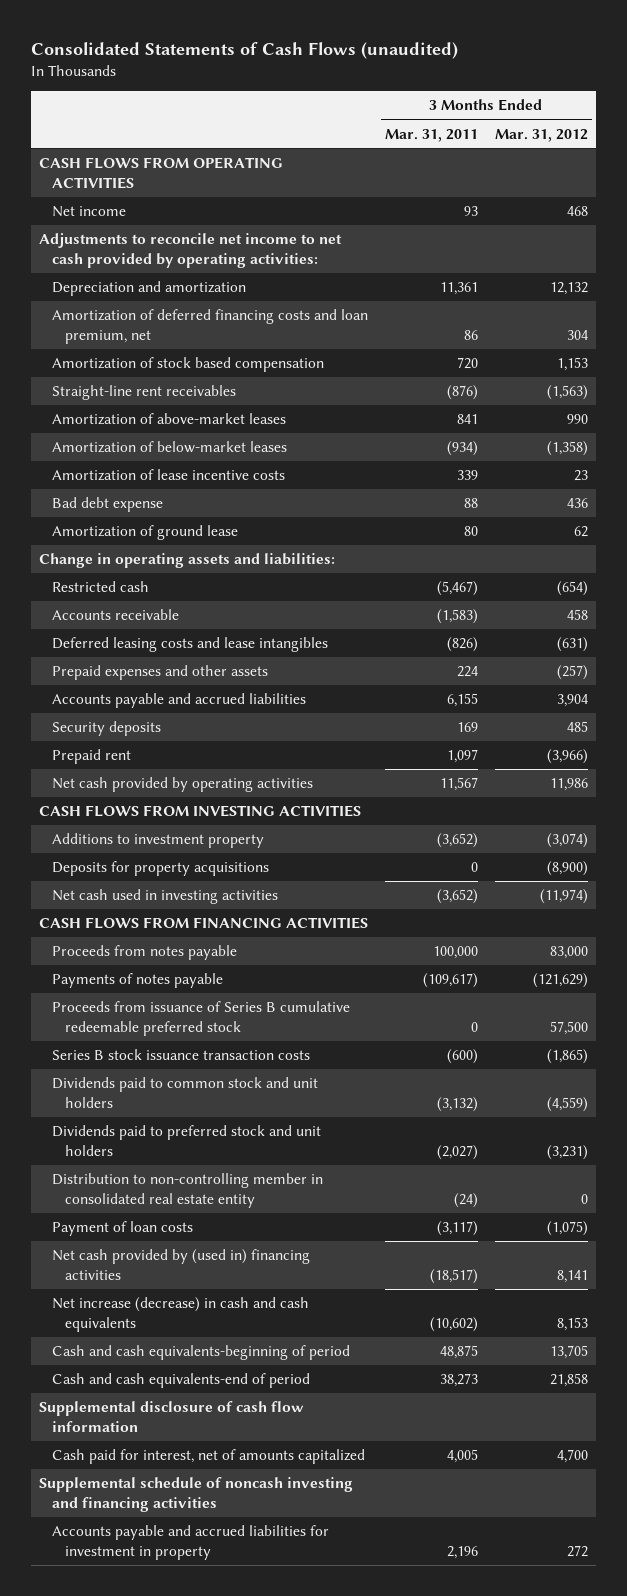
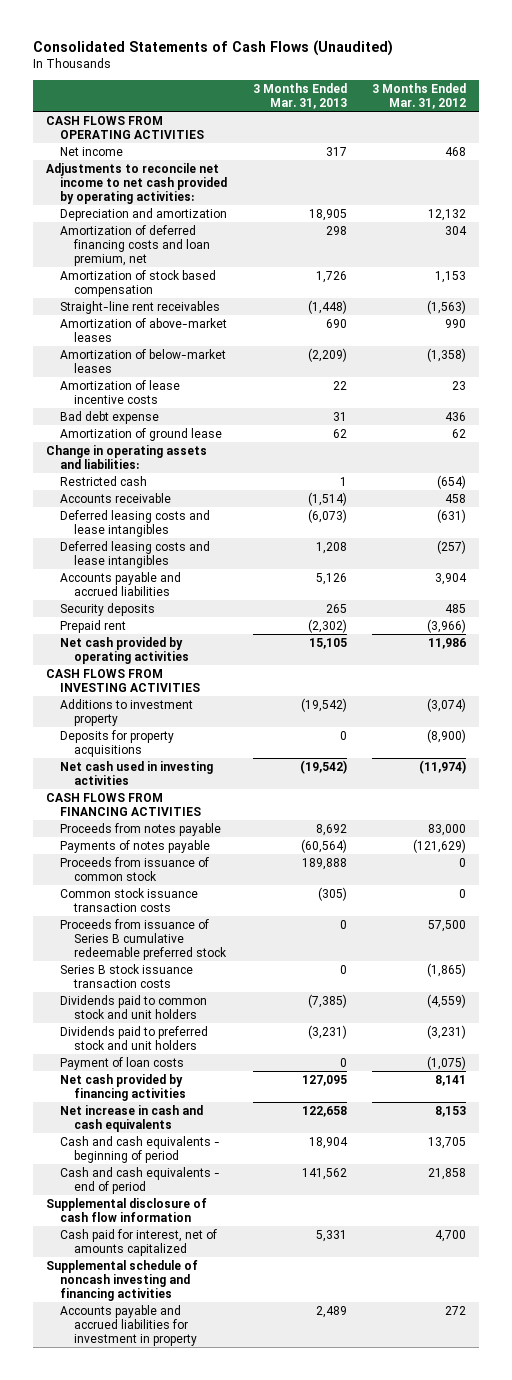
- Consolidated Statements of Cash Flows (unaudited)
+ Consolidated Statements of Cash Flows (Unaudited)
- | 3 Months Ended Mar. 31, 2011 | 3 Months Ended Mar. 31, 2012
+ | 3 Months Ended Mar. 31, 2013 | 3 Months Ended Mar. 31, 2012
- Prepaid expenses and other assets | 224 | (257)
+ Deferred leasing costs and lease intangibles | 1,208 | (257)
+ Proceeds from issuance of common stock | 189,888 | 0
+ Common stock issuance transaction costs | (305) | 0
- Distribution to non-controlling member in consolidated real estate entity | (24) | 0
- Net cash provided by (used in) financing activities | (18,517) | 8,141
- Net increase (decrease) in cash and cash equivalents | (10,602) | 8,153
- Cash and cash equivalents-beginning of period | 48,875 | 13,705
- Cash and cash equivalents-end of period | 38,273 | 21,858
+ Net cash provided by financing activities | 127,095 | 8,141
+ Net increase in cash and cash equivalents | 122,658 | 8,153
+ Cash and cash equivalents - beginning of period | 18,904 | 13,705
+ Cash and cash equivalents - end of period | 141,562 | 21,858

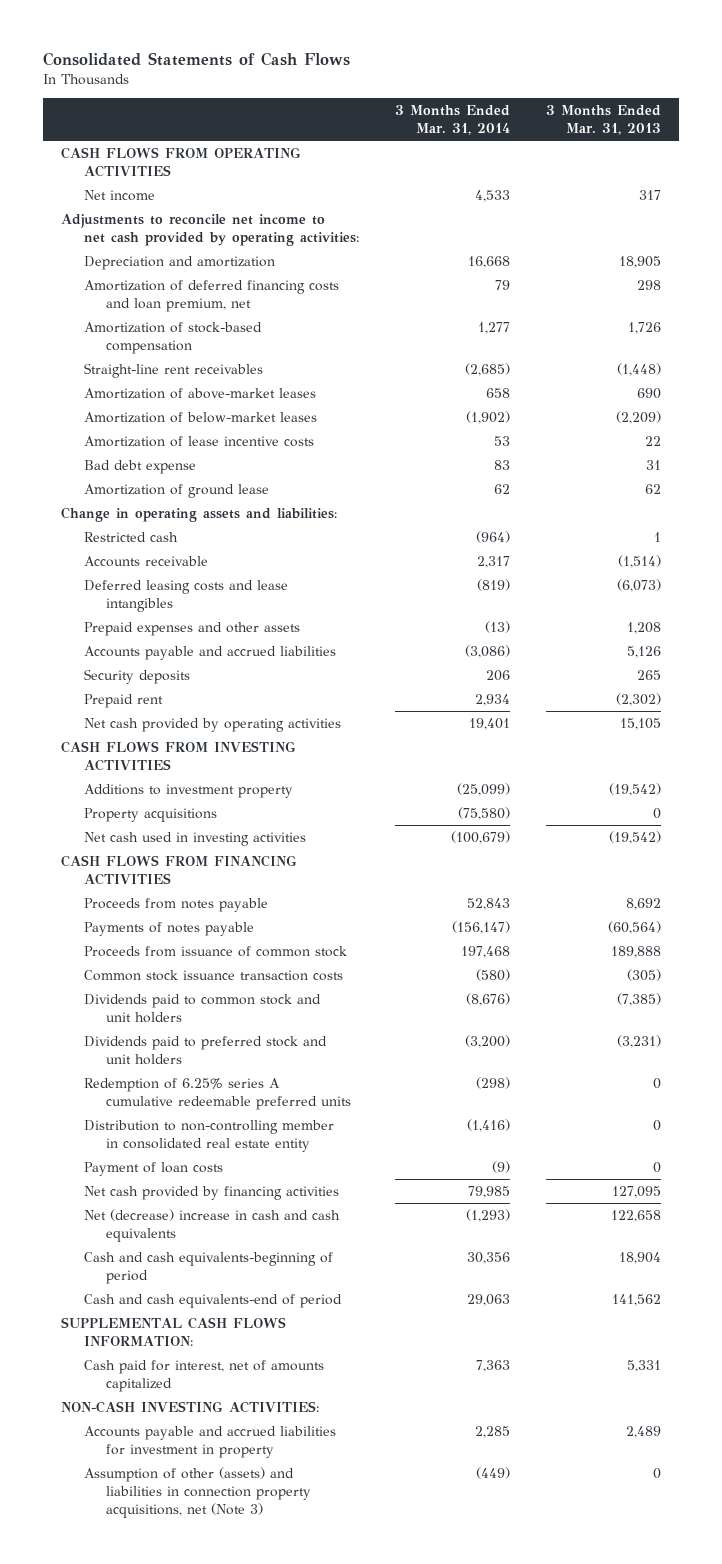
- Consolidated Statements of Cash Flows (Unaudited)
+ Consolidated Statements of Cash Flows
- | 3 Months Ended Mar. 31, 2013 | 3 Months Ended Mar. 31, 2012
+ | 3 Months Ended Mar. 31, 2014 | 3 Months Ended Mar. 31, 2013
- Amortization of stock based compensation | 1,726 | 1,153
+ Amortization of stock-based compensation | 1,277 | 1,726
- Deferred leasing costs and lease intangibles | 1,208 | (257)
+ Prepaid expenses and other assets | (13) | 1,208
- Deposits for property acquisitions | 0 | (8,900)
+ Property acquisitions | (75,580) | 0
- Proceeds from issuance of Series B cumulative redeemable preferred stock | 0 | 57,500
- Series B stock issuance transaction costs | 0 | (1,865)
+ Redemption of 6.25% series A cumulative redeemable preferred units | (298) | 0
+ Distribution to non-controlling member in consolidated real estate entity | (1,416) | 0
- Net increase in cash and cash equivalents | 122,658 | 8,153
- Cash and cash equivalents - beginning of period | 18,904 | 13,705
- Cash and cash equivalents - end of period | 141,562 | 21,858
- Supplemental disclosure of cash flow information
+ Net (decrease) increase in cash and cash equivalents | (1,293) | 122,658
+ Cash and cash equivalents-beginning of period | 30,356 | 18,904
+ Cash and cash equivalents-end of period | 29,063 | 141,562
+ SUPPLEMENTAL CASH FLOWS INFORMATION:
- Supplemental schedule of noncash investing and financing activities
+ NON-CASH INVESTING ACTIVITIES:
+ Assumption of other (assets) and liabilities in connection property acquisitions, net (Note 3) | (449) | 0

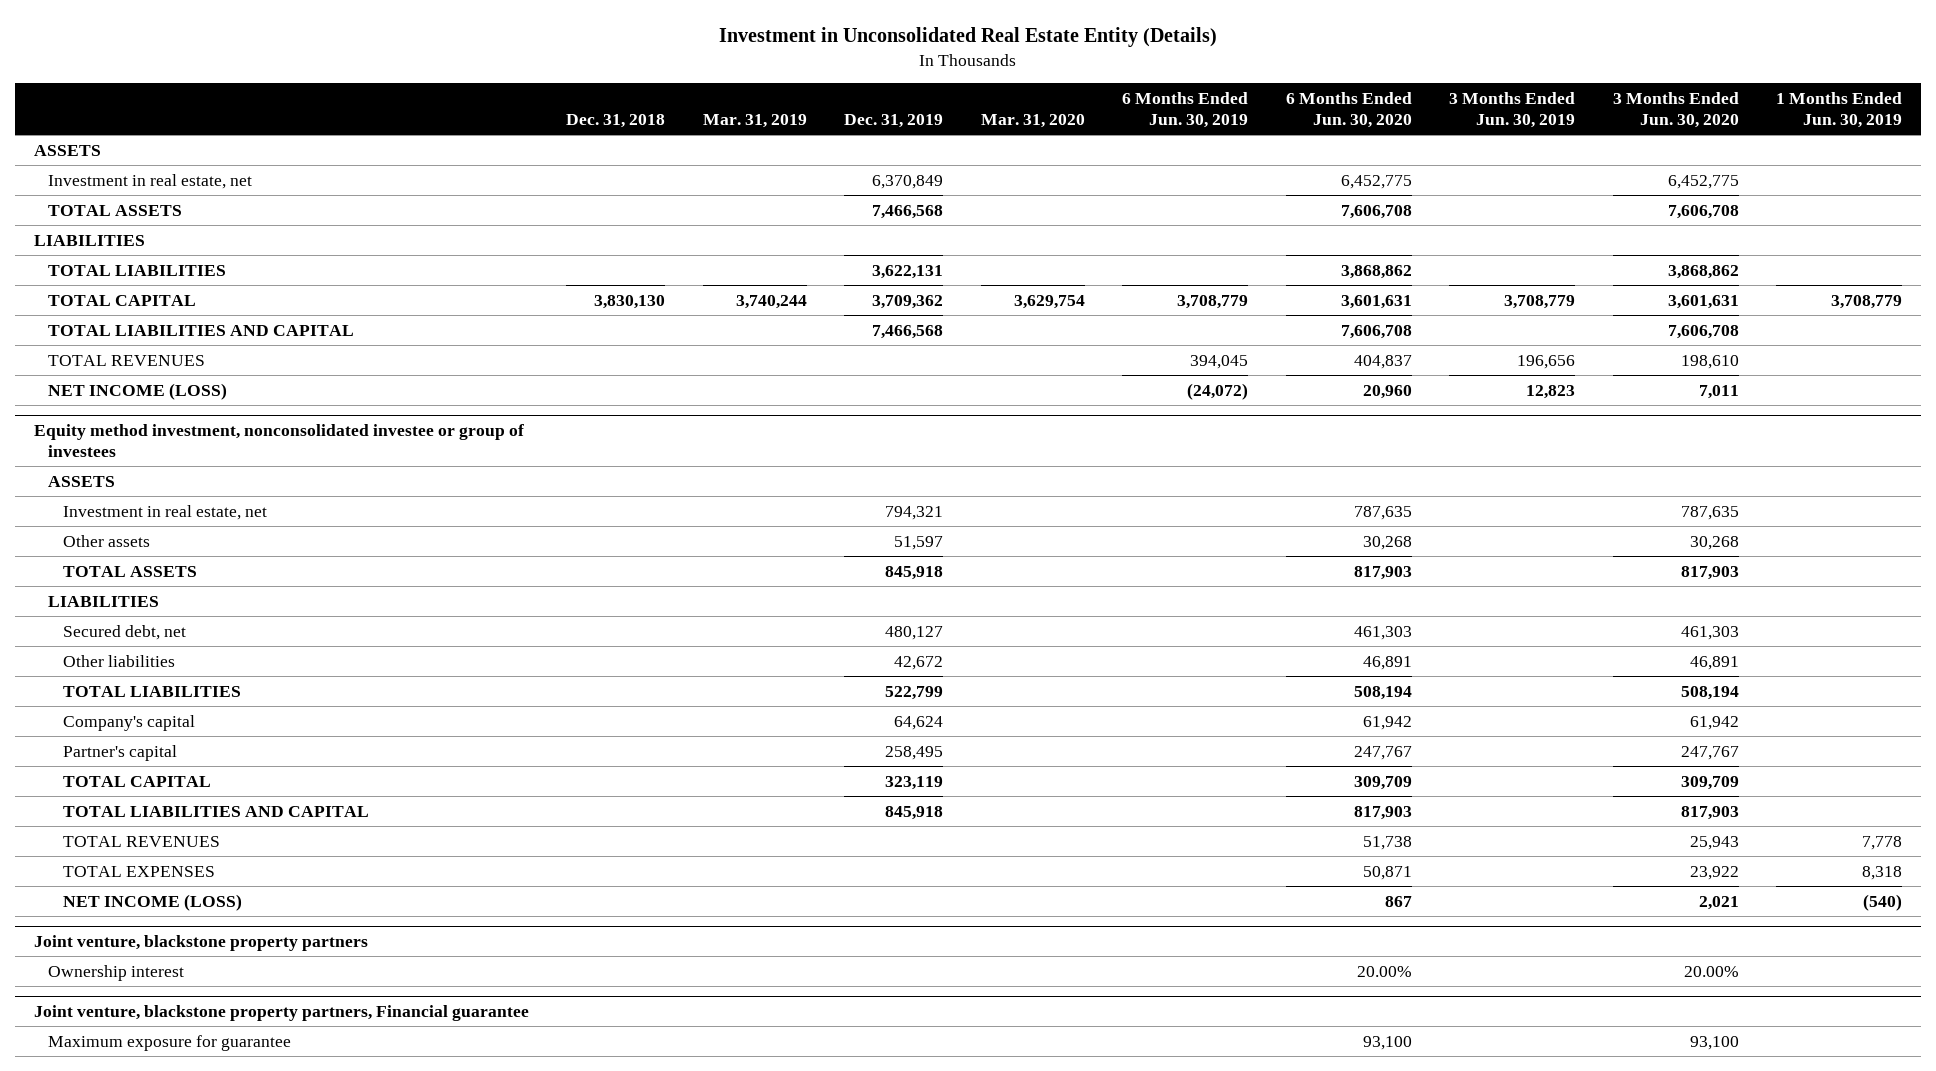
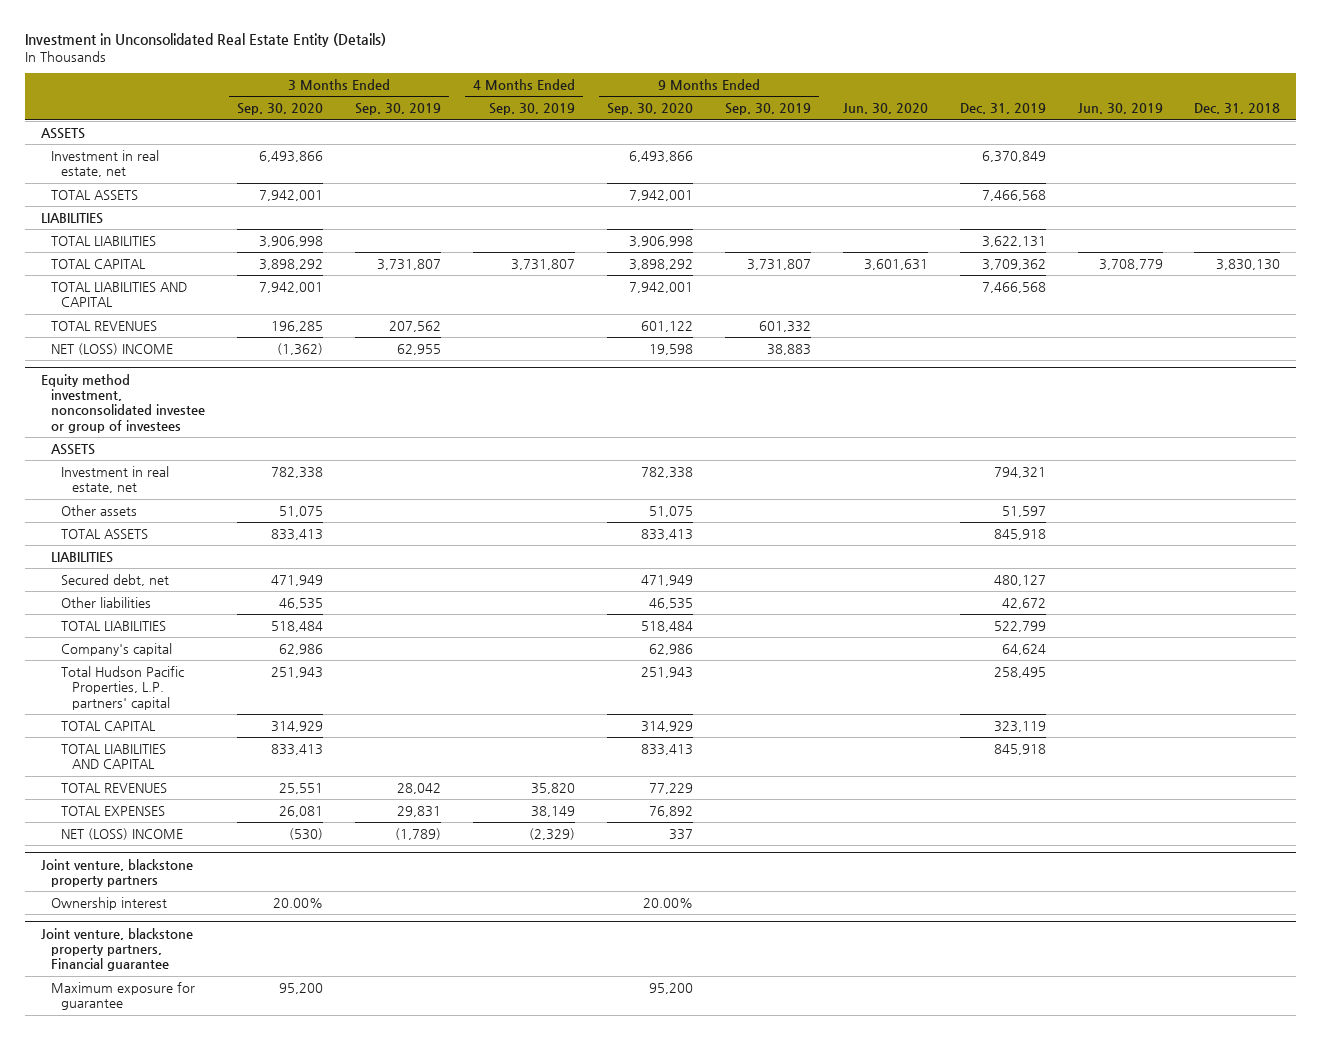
- | Dec. 31, 2018 | Mar. 31, 2019 | Dec. 31, 2019 | Mar. 31, 2020 | 6 Months Ended Jun. 30, 2019 | 6 Months Ended Jun. 30, 2020 | 3 Months Ended Jun. 30, 2019 | 3 Months Ended Jun. 30, 2020 | 1 Months Ended Jun. 30, 2019
+ | 3 Months Ended Sep. 30, 2020 | 3 Months Ended Sep. 30, 2019 | 4 Months Ended Sep. 30, 2019 | 9 Months Ended Sep. 30, 2020 | 9 Months Ended Sep. 30, 2019 | Jun. 30, 2020 | Dec. 31, 2019 | Jun. 30, 2019 | Dec. 31, 2018
- NET INCOME (LOSS) | | | | | (24,072) | 20,960 | 12,823 | 7,011 |
+ NET (LOSS) INCOME | (1,362) | 62,955 | | 19,598 | 38,883 | | | |
@ Equity method investment, nonconsolidated investee or group of investees
- Partner's capital | | | 258,495 | | | 247,767 | | 247,767 |
+ Total Hudson Pacific Properties, L.P. partners' capital | 251,943 | | | 251,943 | | | 258,495 | |
- NET INCOME (LOSS) | | | | | | 867 | | 2,021 | (540)
+ NET (LOSS) INCOME | (530) | (1,789) | (2,329) | 337 | | | | |

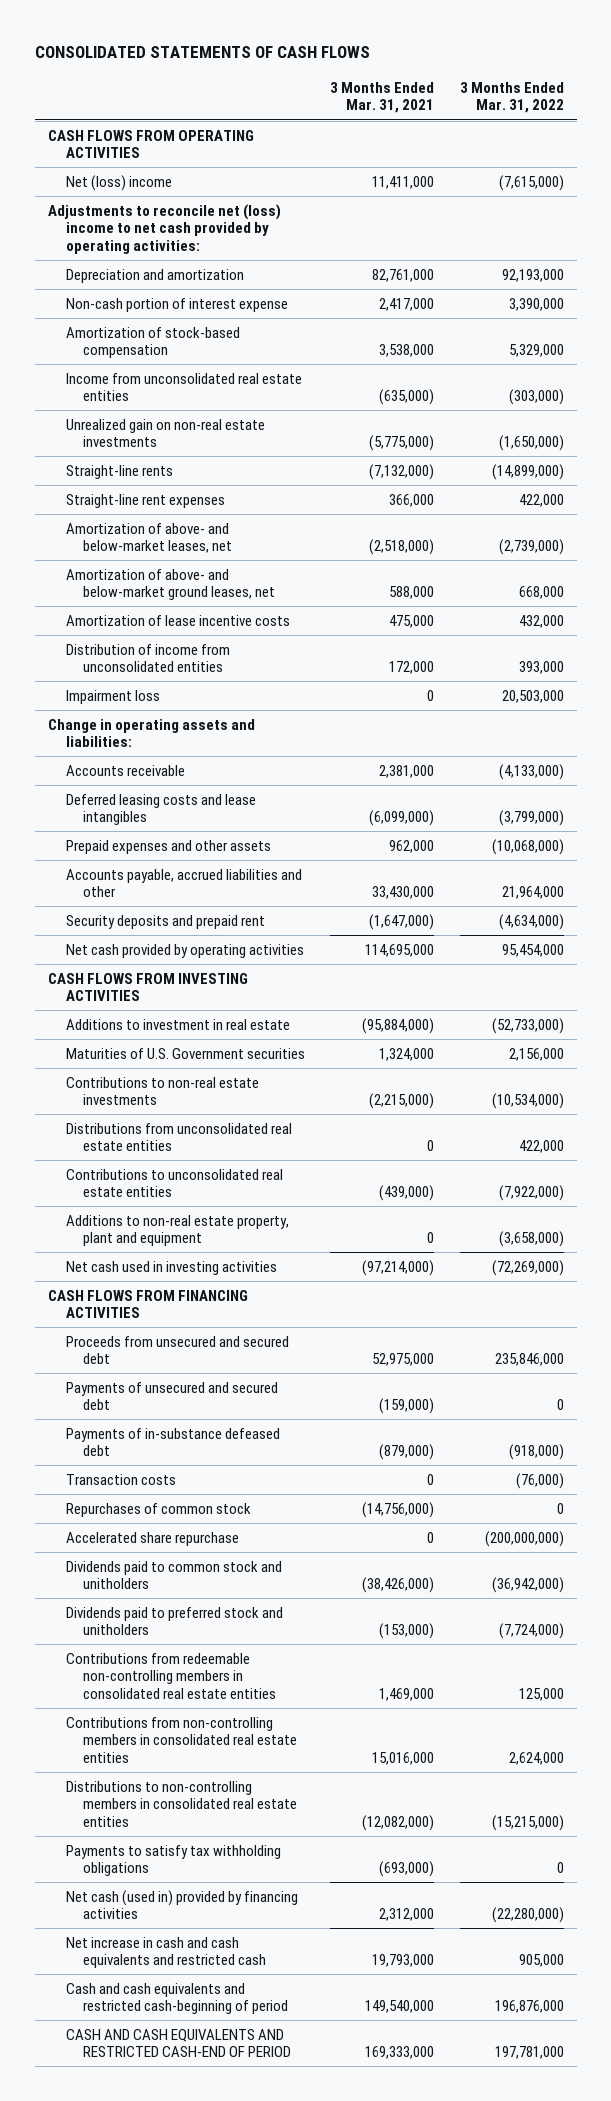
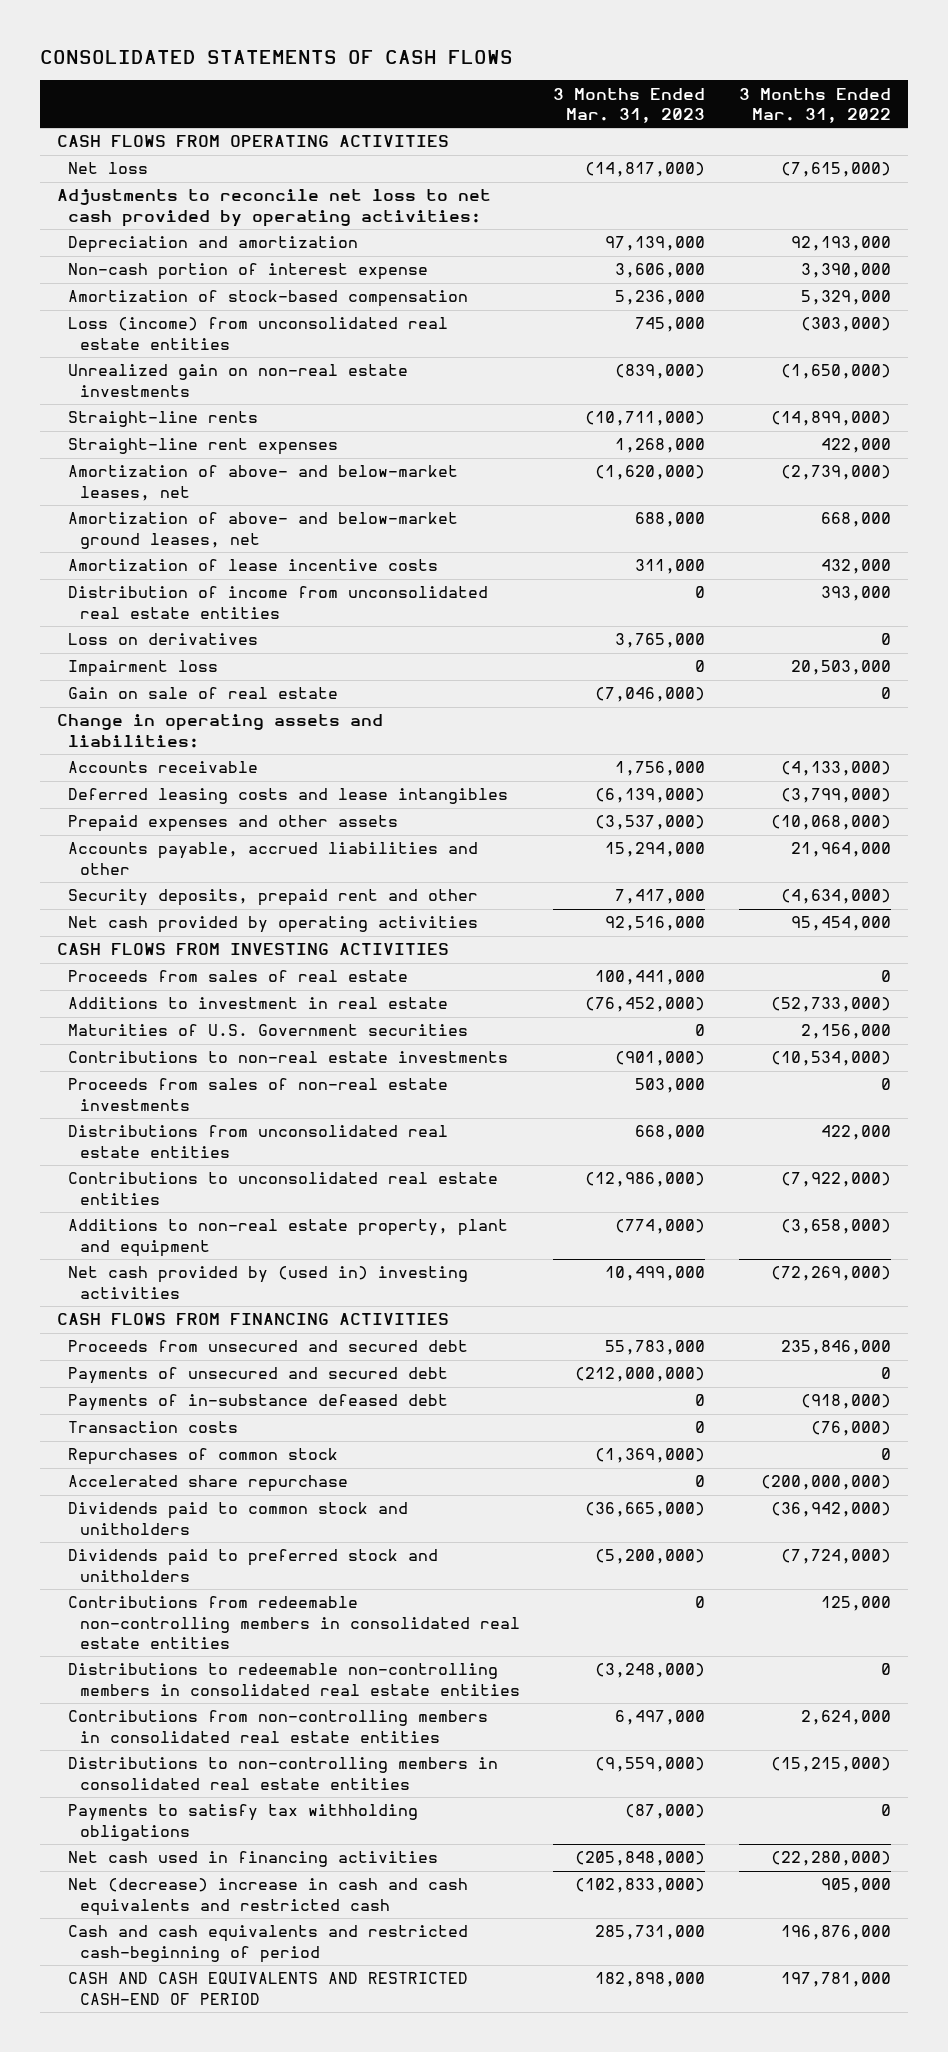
- | 3 Months Ended Mar. 31, 2021 | 3 Months Ended Mar. 31, 2022
+ | 3 Months Ended Mar. 31, 2023 | 3 Months Ended Mar. 31, 2022
- Net (loss) income | 11,411,000 | (7,615,000)
- Adjustments to reconcile net (loss) income to net cash provided by operating activities:
+ Net loss | (14,817,000) | (7,615,000)
+ Adjustments to reconcile net loss to net cash provided by operating activities:
- Income from unconsolidated real estate entities | (635,000) | (303,000)
+ Loss (income) from unconsolidated real estate entities | 745,000 | (303,000)
- Distribution of income from unconsolidated entities | 172,000 | 393,000
+ Distribution of income from unconsolidated real estate entities | 0 | 393,000
+ Loss on derivatives | 3,765,000 | 0
+ Gain on sale of real estate | (7,046,000) | 0
- Security deposits and prepaid rent | (1,647,000) | (4,634,000)
+ Security deposits, prepaid rent and other | 7,417,000 | (4,634,000)
+ Proceeds from sales of real estate | 100,441,000 | 0
+ Proceeds from sales of non-real estate investments | 503,000 | 0
- Net cash used in investing activities | (97,214,000) | (72,269,000)
+ Net cash provided by (used in) investing activities | 10,499,000 | (72,269,000)
+ Distributions to redeemable non-controlling members in consolidated real estate entities | (3,248,000) | 0
- Net cash (used in) provided by financing activities | 2,312,000 | (22,280,000)
- Net increase in cash and cash equivalents and restricted cash | 19,793,000 | 905,000
+ Net cash used in financing activities | (205,848,000) | (22,280,000)
+ Net (decrease) increase in cash and cash equivalents and restricted cash | (102,833,000) | 905,000

